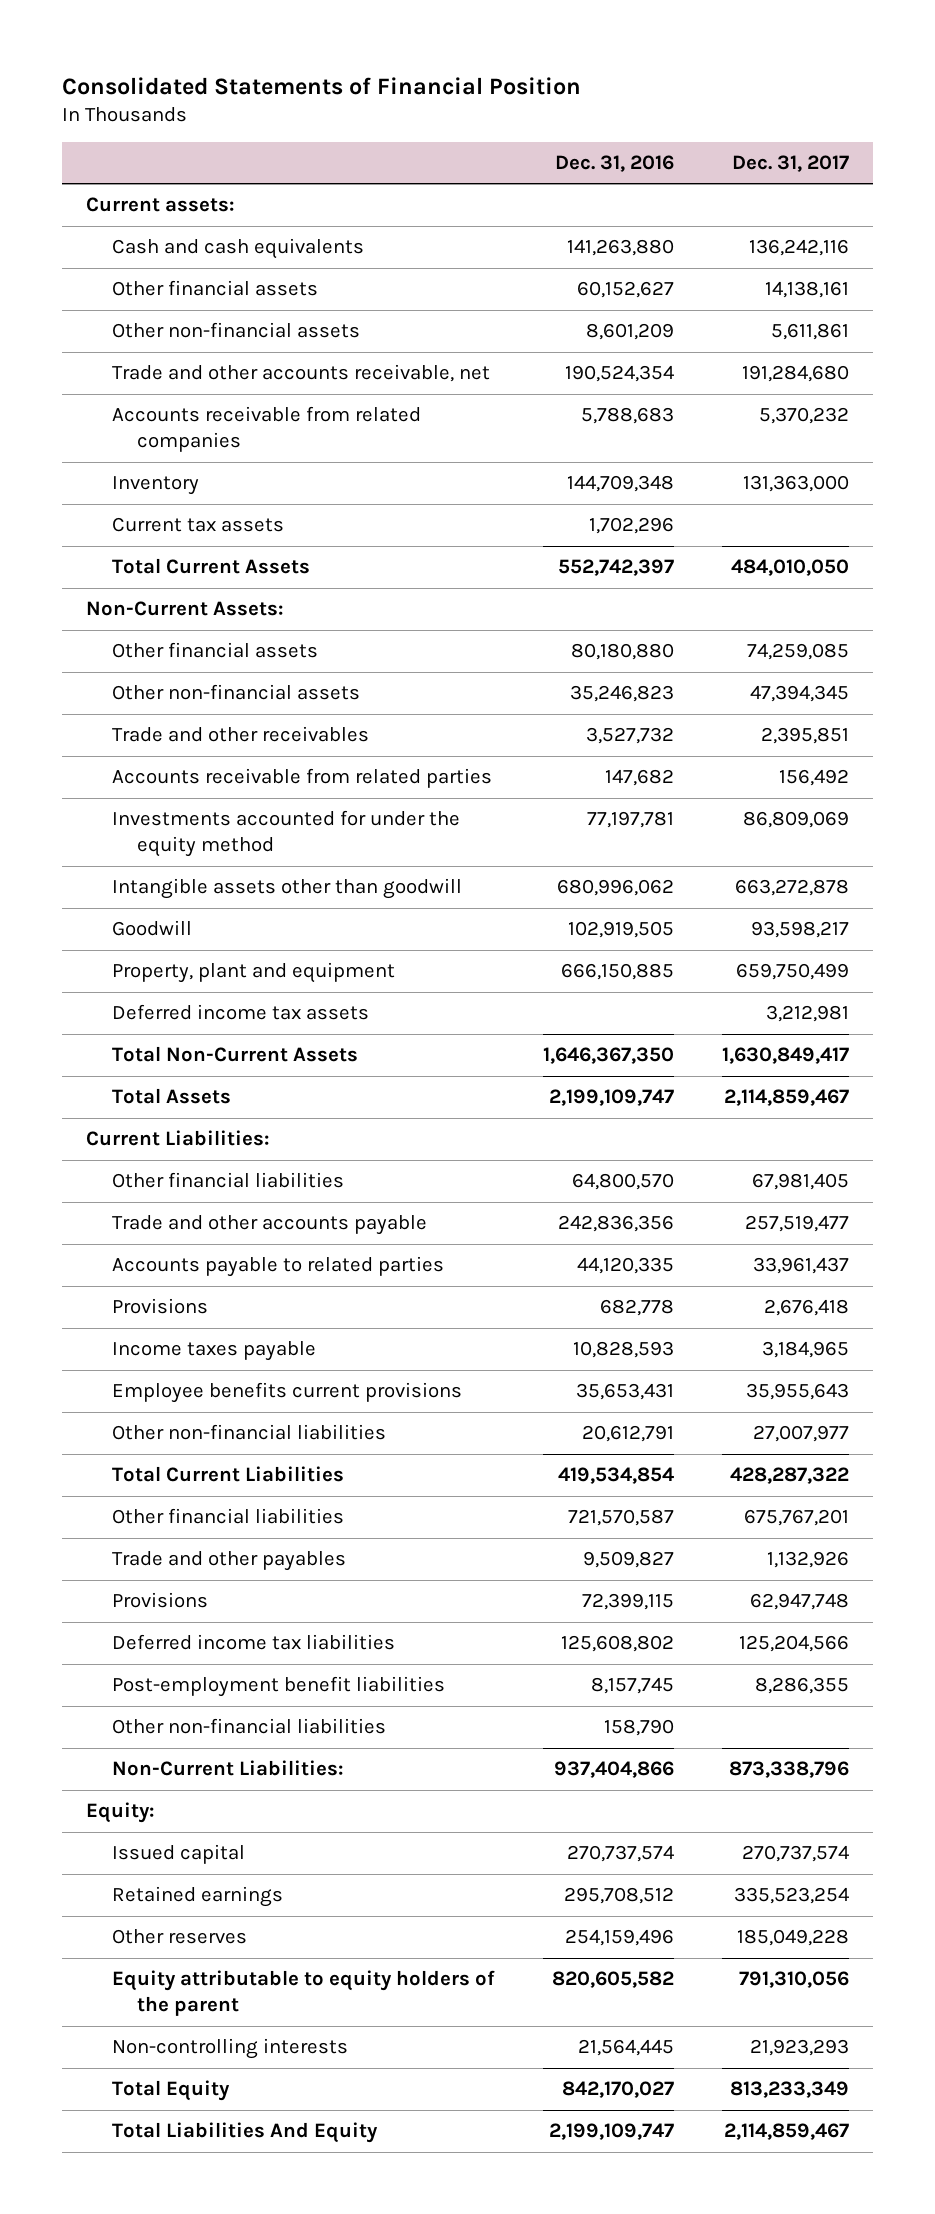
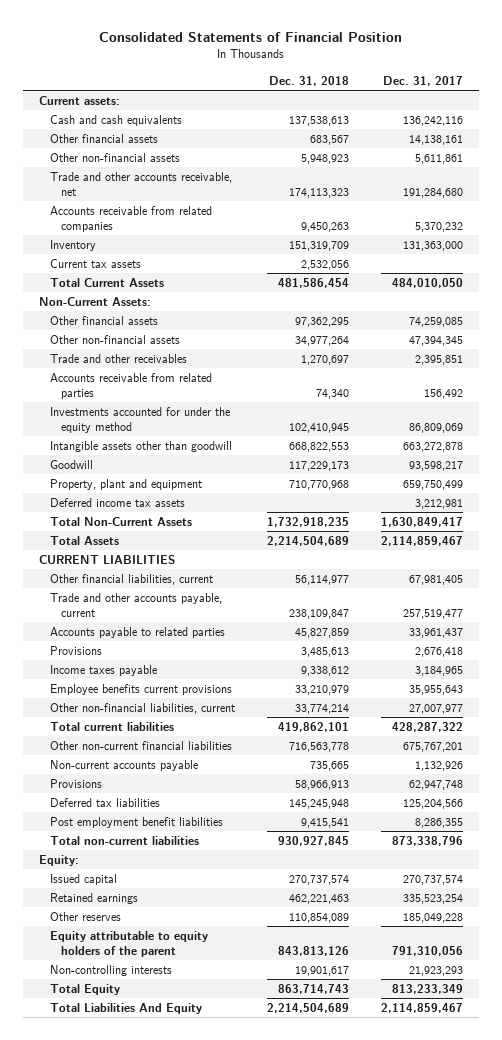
- | Dec. 31, 2016 | Dec. 31, 2017
+ | Dec. 31, 2018 | Dec. 31, 2017
- Current Liabilities:
- Other financial liabilities | 64,800,570 | 67,981,405
- Trade and other accounts payable | 242,836,356 | 257,519,477
+ CURRENT LIABILITIES
+ Other financial liabilities, current | 56,114,977 | 67,981,405
+ Trade and other accounts payable, current | 238,109,847 | 257,519,477
- Other non-financial liabilities | 20,612,791 | 27,007,977
- Total Current Liabilities | 419,534,854 | 428,287,322
- Other financial liabilities | 721,570,587 | 675,767,201
- Trade and other payables | 9,509,827 | 1,132,926
+ Other non-financial liabilities, current | 33,774,214 | 27,007,977
+ Total current liabilities | 419,862,101 | 428,287,322
+ Other non-current financial liabilities | 716,563,778 | 675,767,201
+ Non-current accounts payable | 735,665 | 1,132,926
- Deferred income tax liabilities | 125,608,802 | 125,204,566
- Post-employment benefit liabilities | 8,157,745 | 8,286,355
- Other non-financial liabilities | 158,790 |
- Non-Current Liabilities: | 937,404,866 | 873,338,796
+ Deferred tax liabilities | 145,245,948 | 125,204,566
+ Post employment benefit liabilities | 9,415,541 | 8,286,355
+ Total non-current liabilities | 930,927,845 | 873,338,796

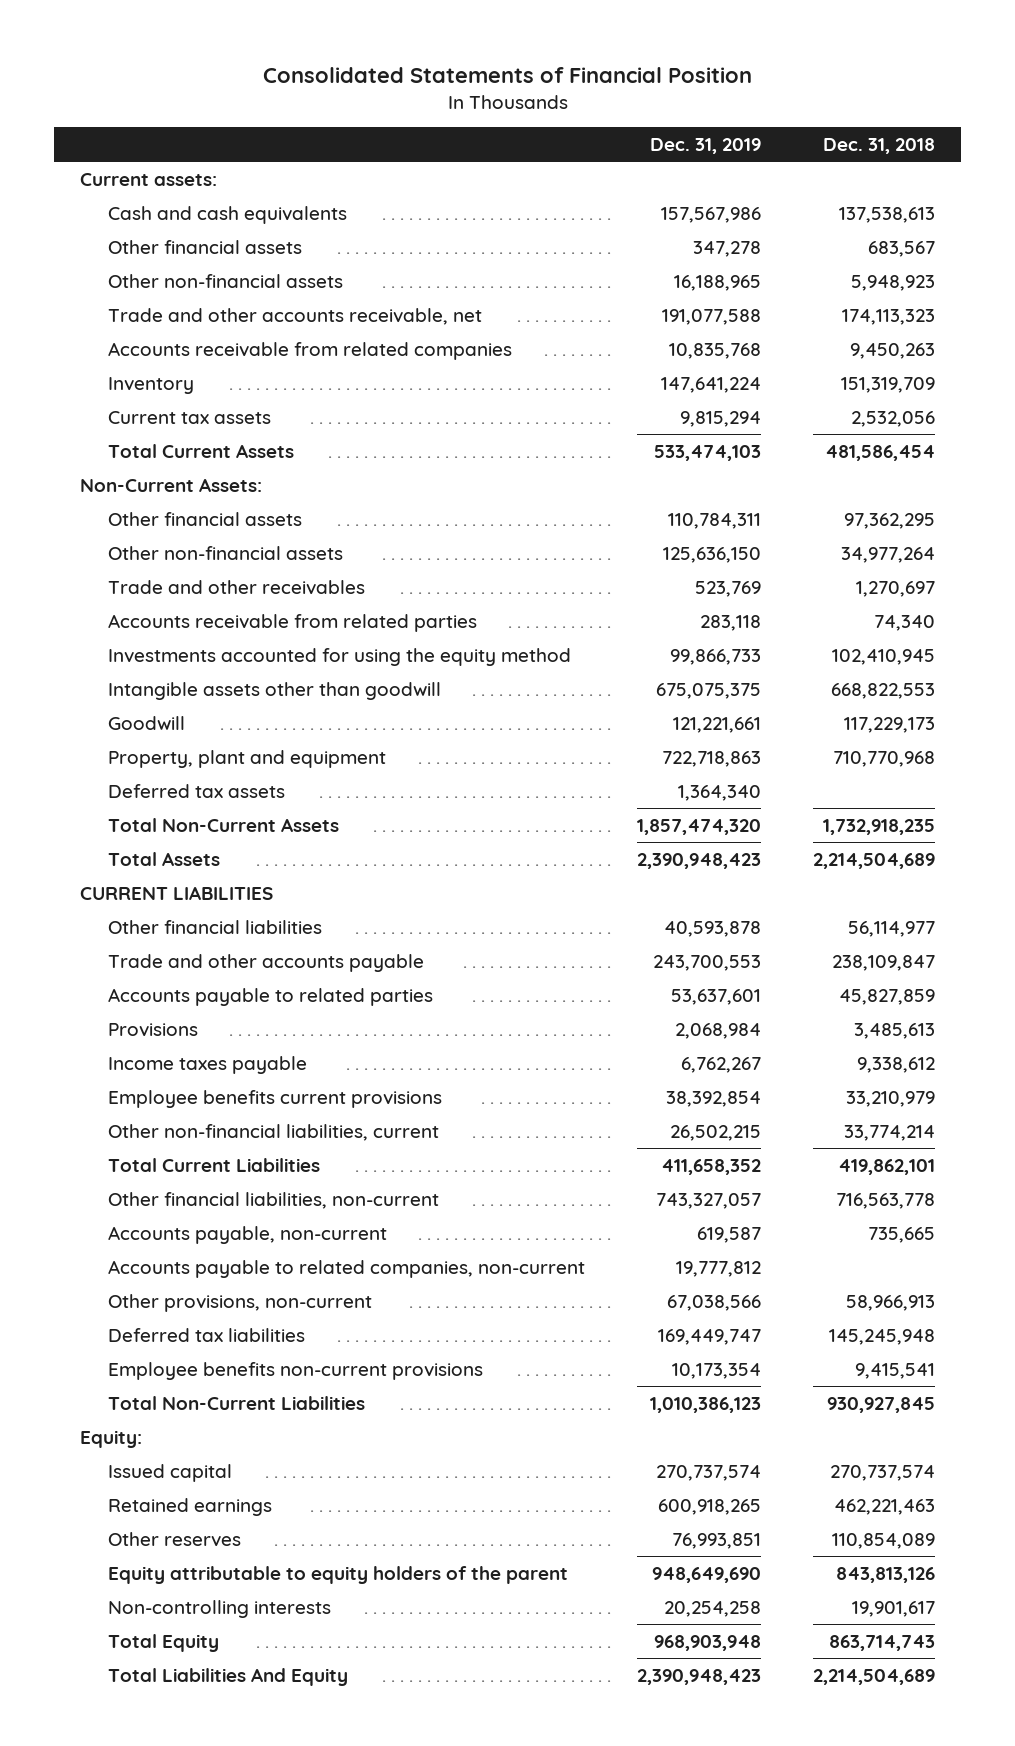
- | Dec. 31, 2018 | Dec. 31, 2017
+ | Dec. 31, 2019 | Dec. 31, 2018
- Investments accounted for under the equity method | 102,410,945 | 86,809,069
+ Investments accounted for using the equity method | 99,866,733 | 102,410,945
- Deferred income tax assets | | 3,212,981
+ Deferred tax assets | 1,364,340 |
- Other financial liabilities, current | 56,114,977 | 67,981,405
- Trade and other accounts payable, current | 238,109,847 | 257,519,477
+ Other financial liabilities | 40,593,878 | 56,114,977
+ Trade and other accounts payable | 243,700,553 | 238,109,847
- Total current liabilities | 419,862,101 | 428,287,322
- Other non-current financial liabilities | 716,563,778 | 675,767,201
- Non-current accounts payable | 735,665 | 1,132,926
- Provisions | 58,966,913 | 62,947,748
+ Total Current Liabilities | 411,658,352 | 419,862,101
+ Other financial liabilities, non-current | 743,327,057 | 716,563,778
+ Accounts payable, non-current | 619,587 | 735,665
+ Accounts payable to related companies, non-current | 19,777,812 |
+ Other provisions, non-current | 67,038,566 | 58,966,913
- Post employment benefit liabilities | 9,415,541 | 8,286,355
- Total non-current liabilities | 930,927,845 | 873,338,796
+ Employee benefits non-current provisions | 10,173,354 | 9,415,541
+ Total Non-Current Liabilities | 1,010,386,123 | 930,927,845

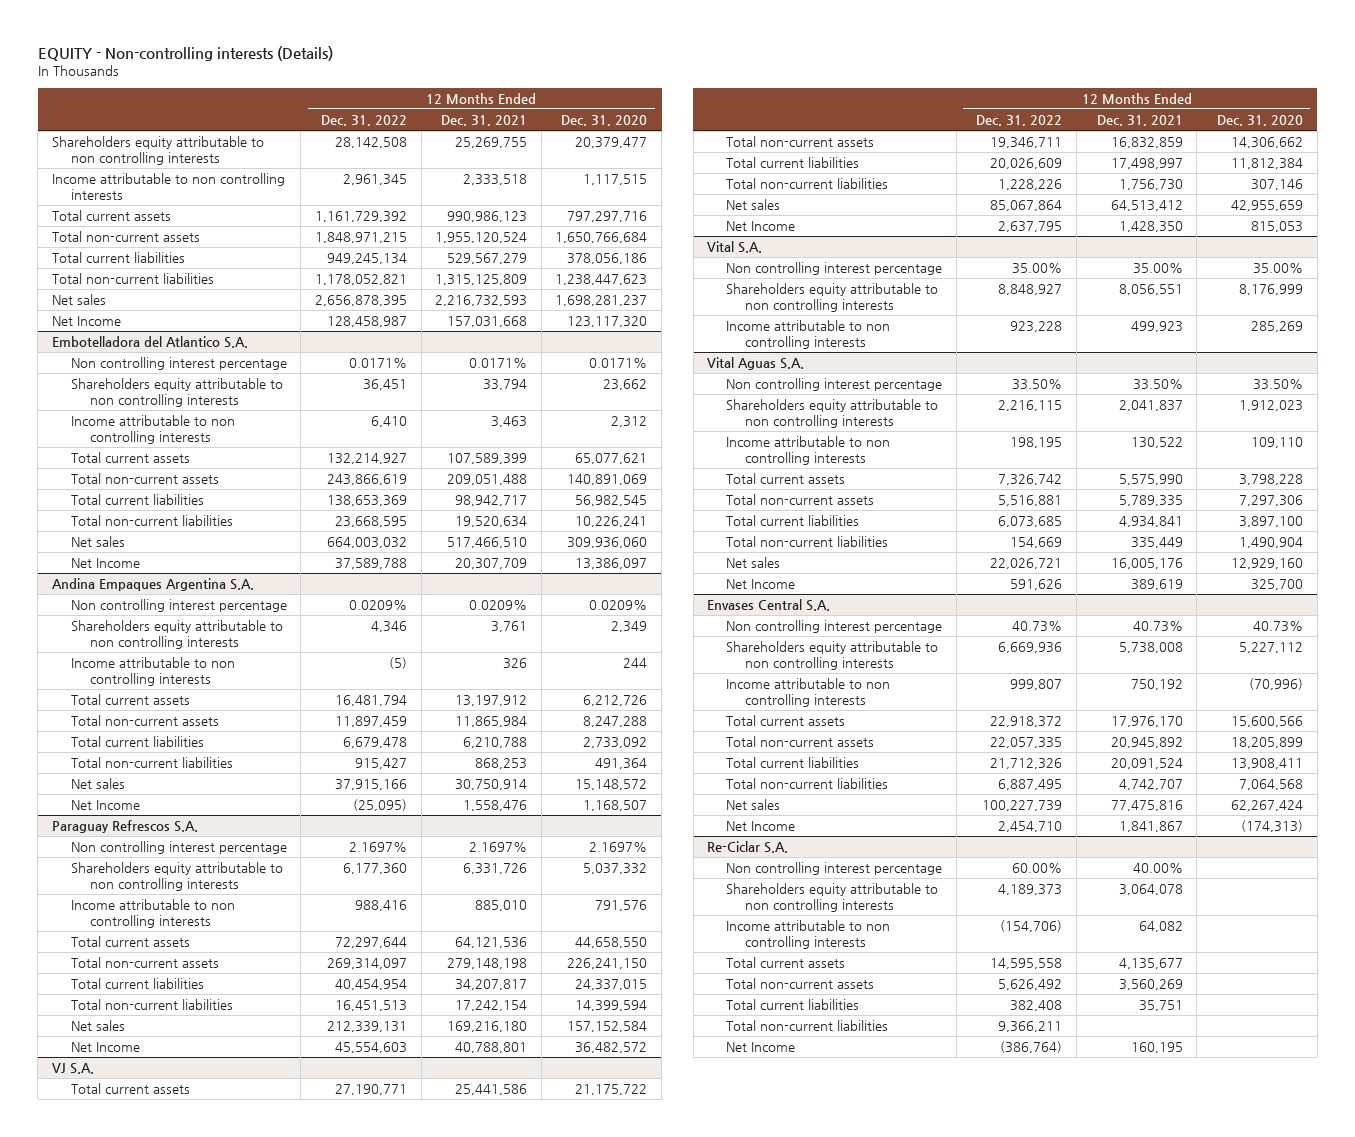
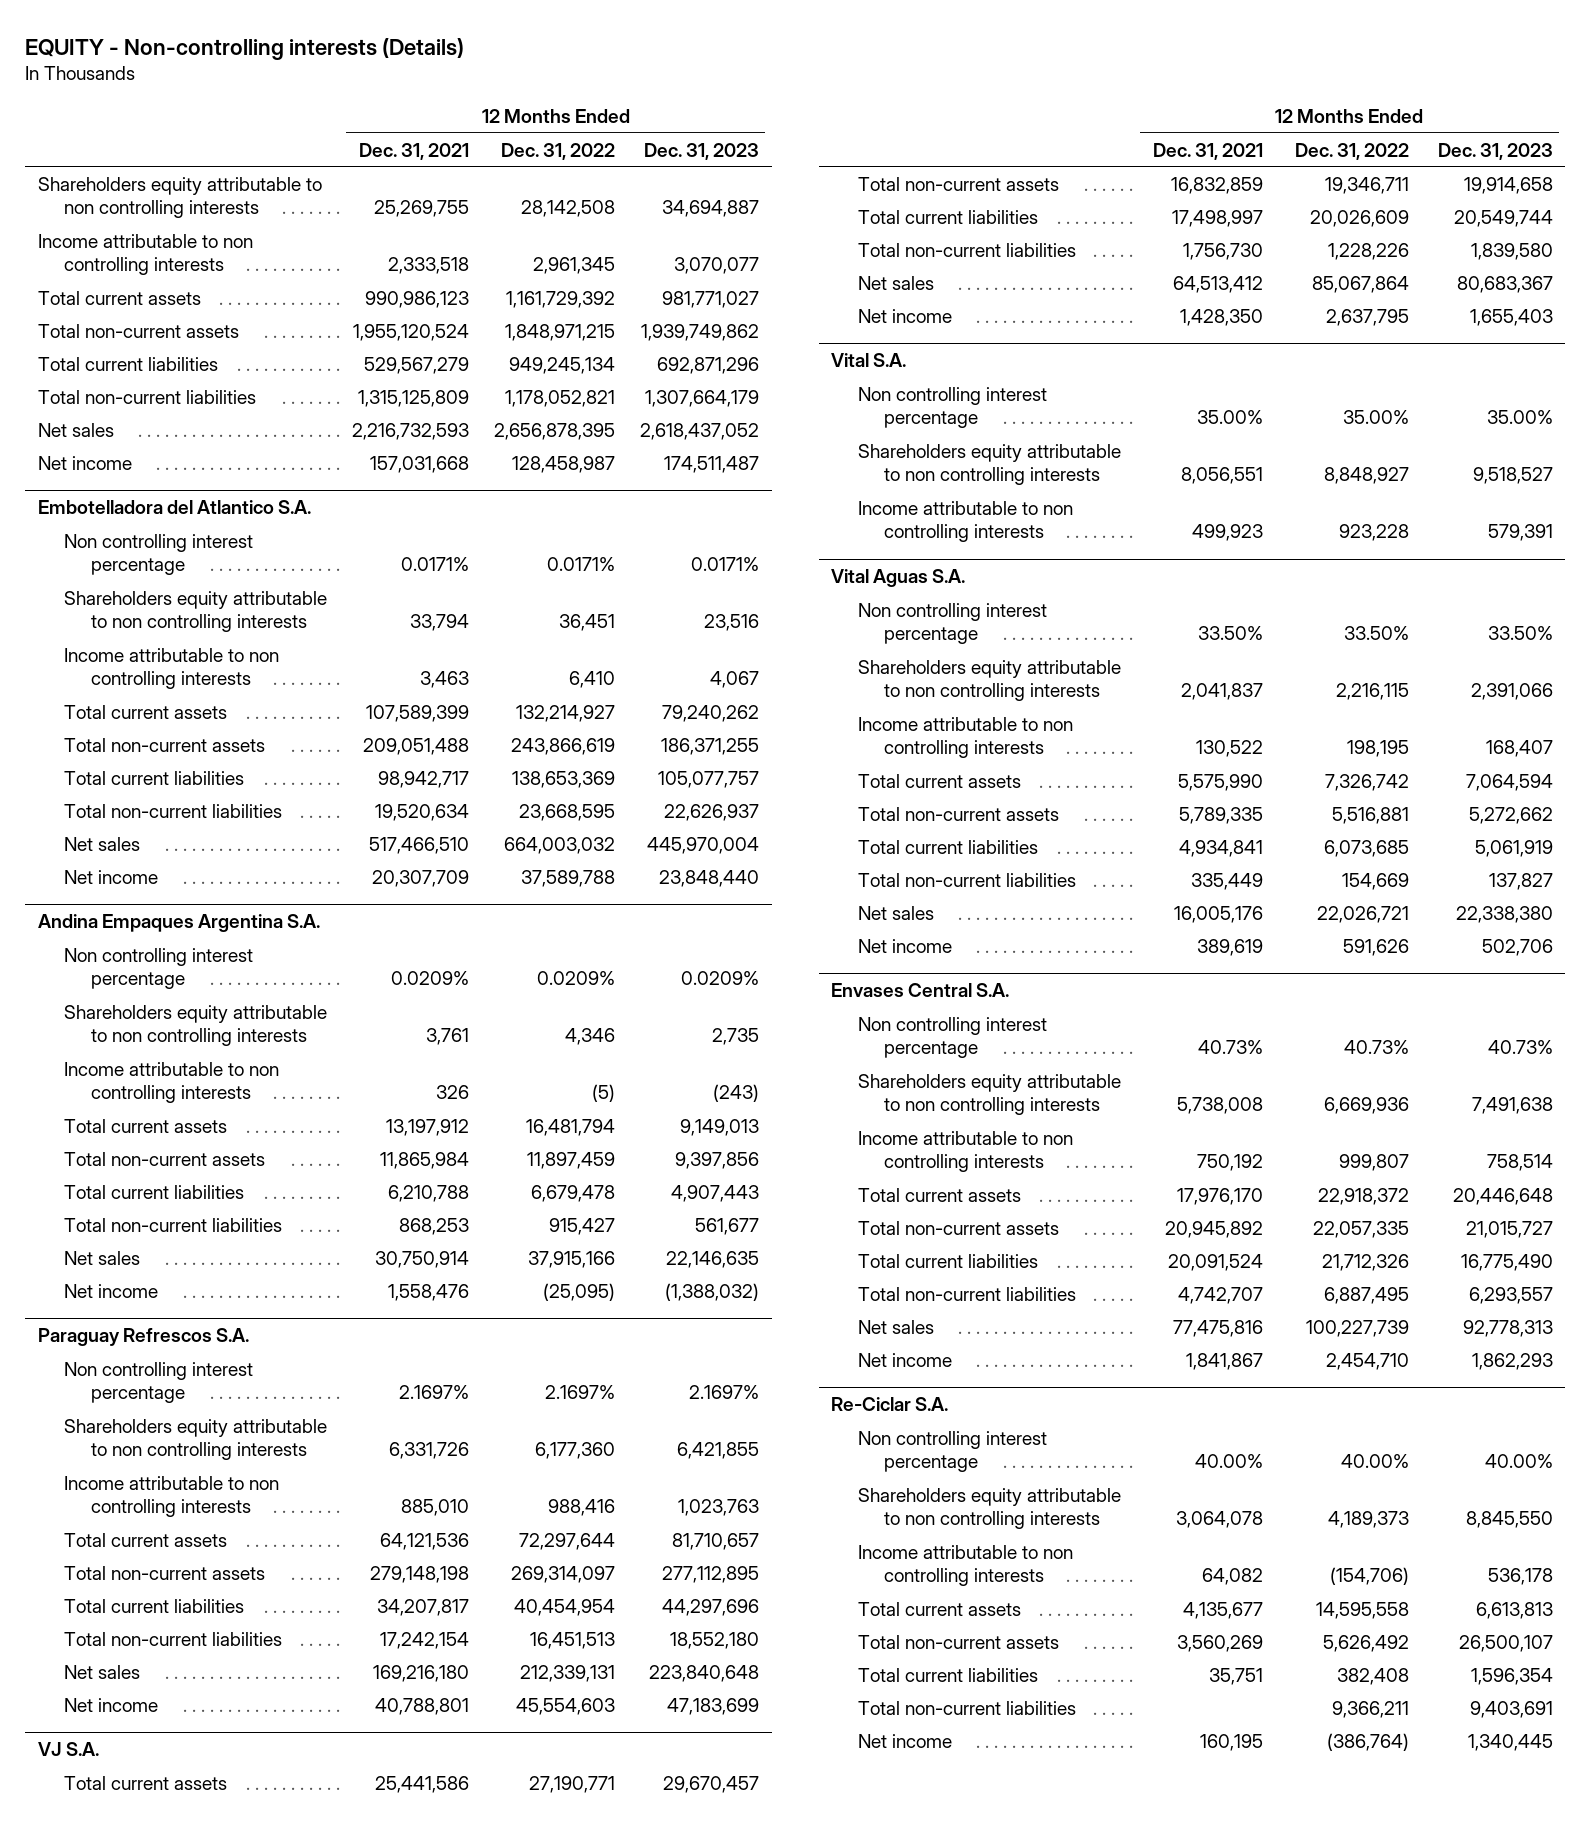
- | 12 Months Ended Dec. 31, 2022 | 12 Months Ended Dec. 31, 2021 | 12 Months Ended Dec. 31, 2020
+ | 12 Months Ended Dec. 31, 2021 | 12 Months Ended Dec. 31, 2022 | 12 Months Ended Dec. 31, 2023
- Net Income | 128,458,987 | 157,031,668 | 123,117,320
+ Net income | 157,031,668 | 128,458,987 | 174,511,487
@ Embotelladora del Atlantico S.A.
- Net Income | 37,589,788 | 20,307,709 | 13,386,097
+ Net income | 20,307,709 | 37,589,788 | 23,848,440
@ Andina Empaques Argentina S.A.
- Net Income | (25,095) | 1,558,476 | 1,168,507
+ Net income | 1,558,476 | (25,095) | (1,388,032)
@ Paraguay Refrescos S.A.
- Net Income | 45,554,603 | 40,788,801 | 36,482,572
+ Net income | 40,788,801 | 45,554,603 | 47,183,699
@ VJ S.A.
- Net Income | 2,637,795 | 1,428,350 | 815,053
+ Net income | 1,428,350 | 2,637,795 | 1,655,403
@ Vital Aguas S.A.
- Net Income | 591,626 | 389,619 | 325,700
+ Net income | 389,619 | 591,626 | 502,706
@ Envases Central S.A.
- Net Income | 2,454,710 | 1,841,867 | (174,313)
+ Net income | 1,841,867 | 2,454,710 | 1,862,293
@ Re-Ciclar S.A.
- Non controlling interest percentage | 60.00% | 40.00% |
+ Non controlling interest percentage | 40.00% | 40.00% | 40.00%
- Net Income | (386,764) | 160,195 |
+ Net income | 160,195 | (386,764) | 1,340,445

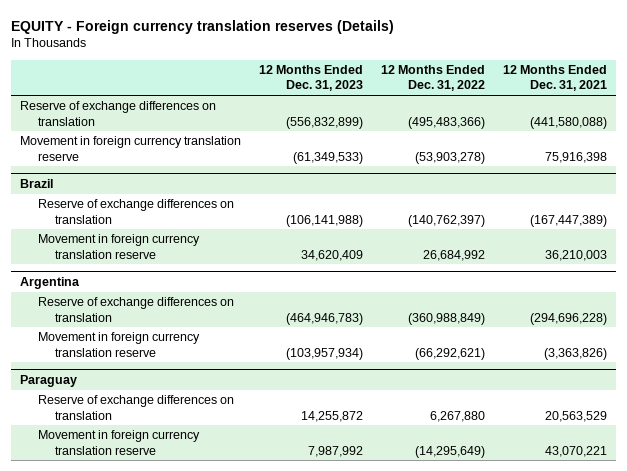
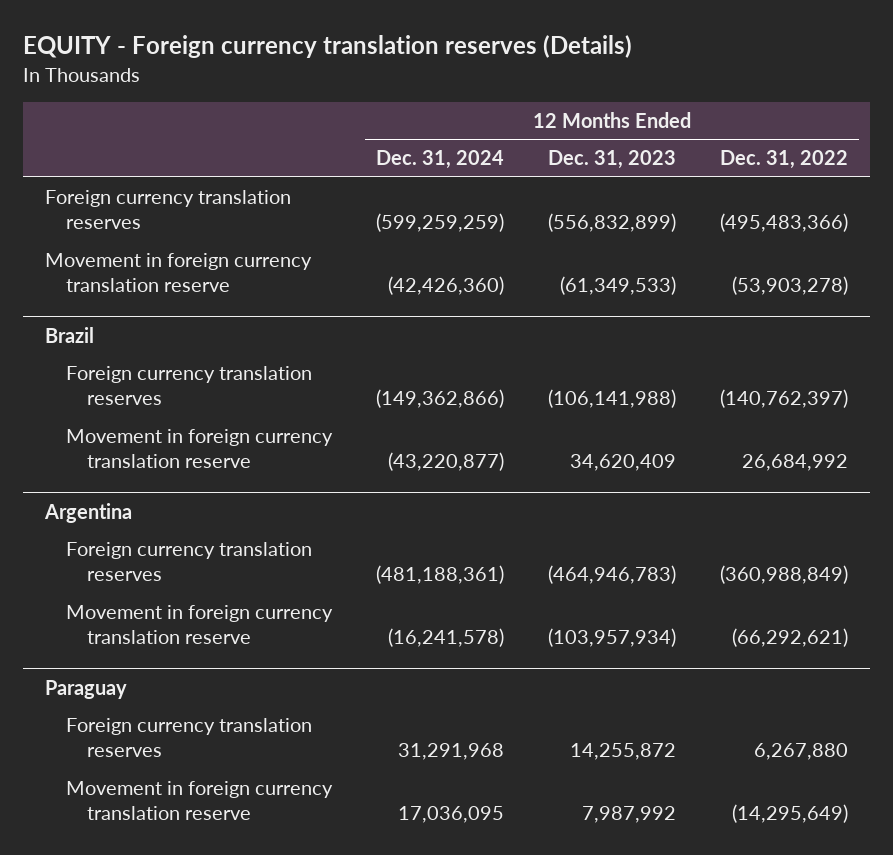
- | 12 Months Ended Dec. 31, 2023 | 12 Months Ended Dec. 31, 2022 | 12 Months Ended Dec. 31, 2021
+ | 12 Months Ended Dec. 31, 2024 | 12 Months Ended Dec. 31, 2023 | 12 Months Ended Dec. 31, 2022
- Reserve of exchange differences on translation | (556,832,899) | (495,483,366) | (441,580,088)
+ Foreign currency translation reserves | (599,259,259) | (556,832,899) | (495,483,366)
@ Brazil
- Reserve of exchange differences on translation | (106,141,988) | (140,762,397) | (167,447,389)
+ Foreign currency translation reserves | (149,362,866) | (106,141,988) | (140,762,397)
@ Argentina
- Reserve of exchange differences on translation | (464,946,783) | (360,988,849) | (294,696,228)
+ Foreign currency translation reserves | (481,188,361) | (464,946,783) | (360,988,849)
@ Paraguay
- Reserve of exchange differences on translation | 14,255,872 | 6,267,880 | 20,563,529
+ Foreign currency translation reserves | 31,291,968 | 14,255,872 | 6,267,880

